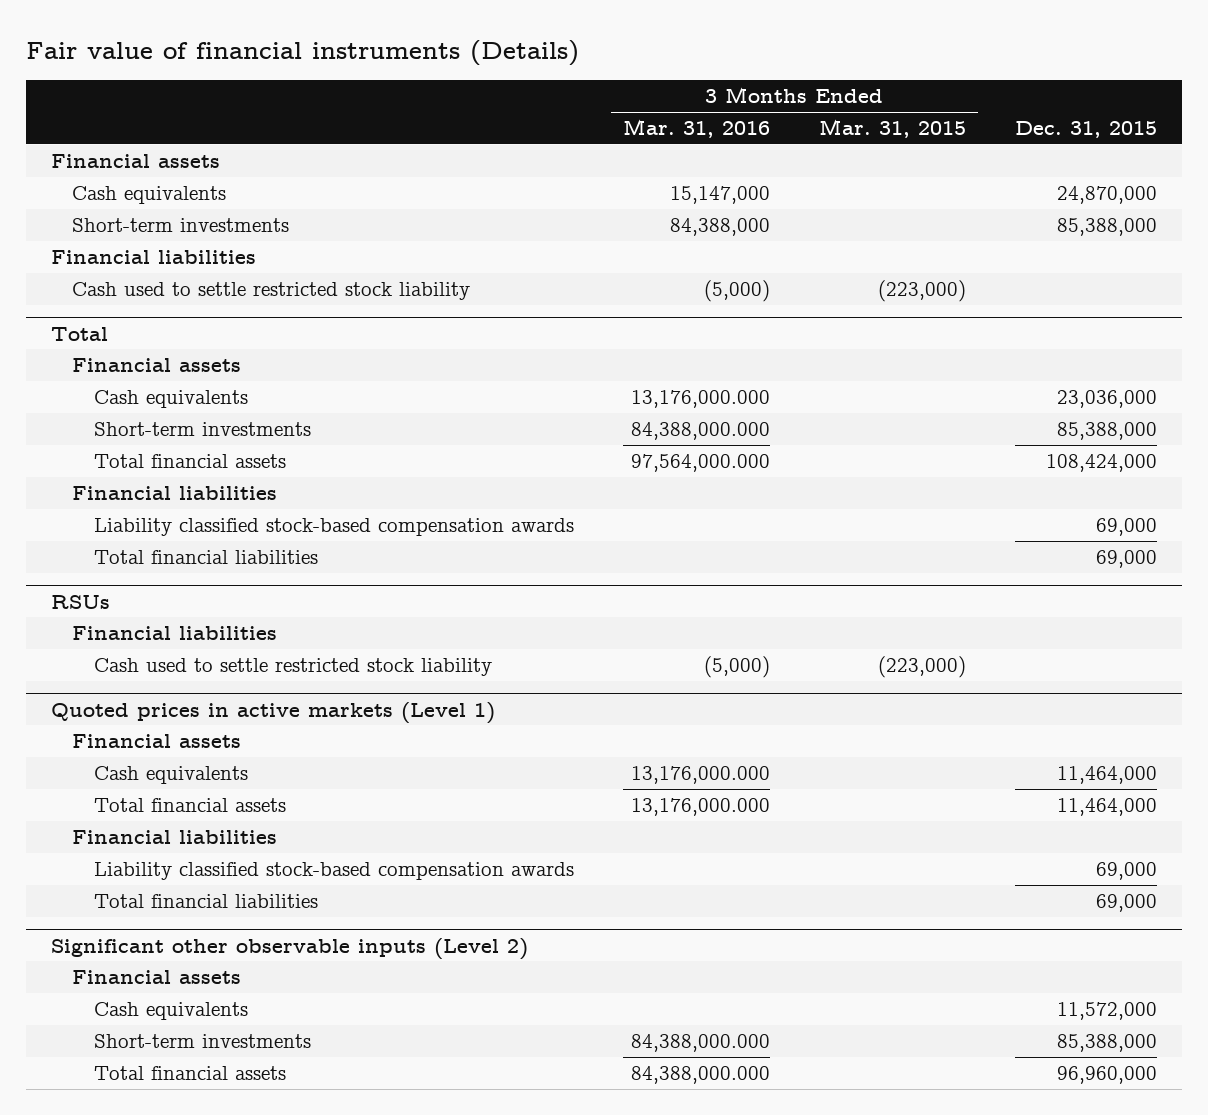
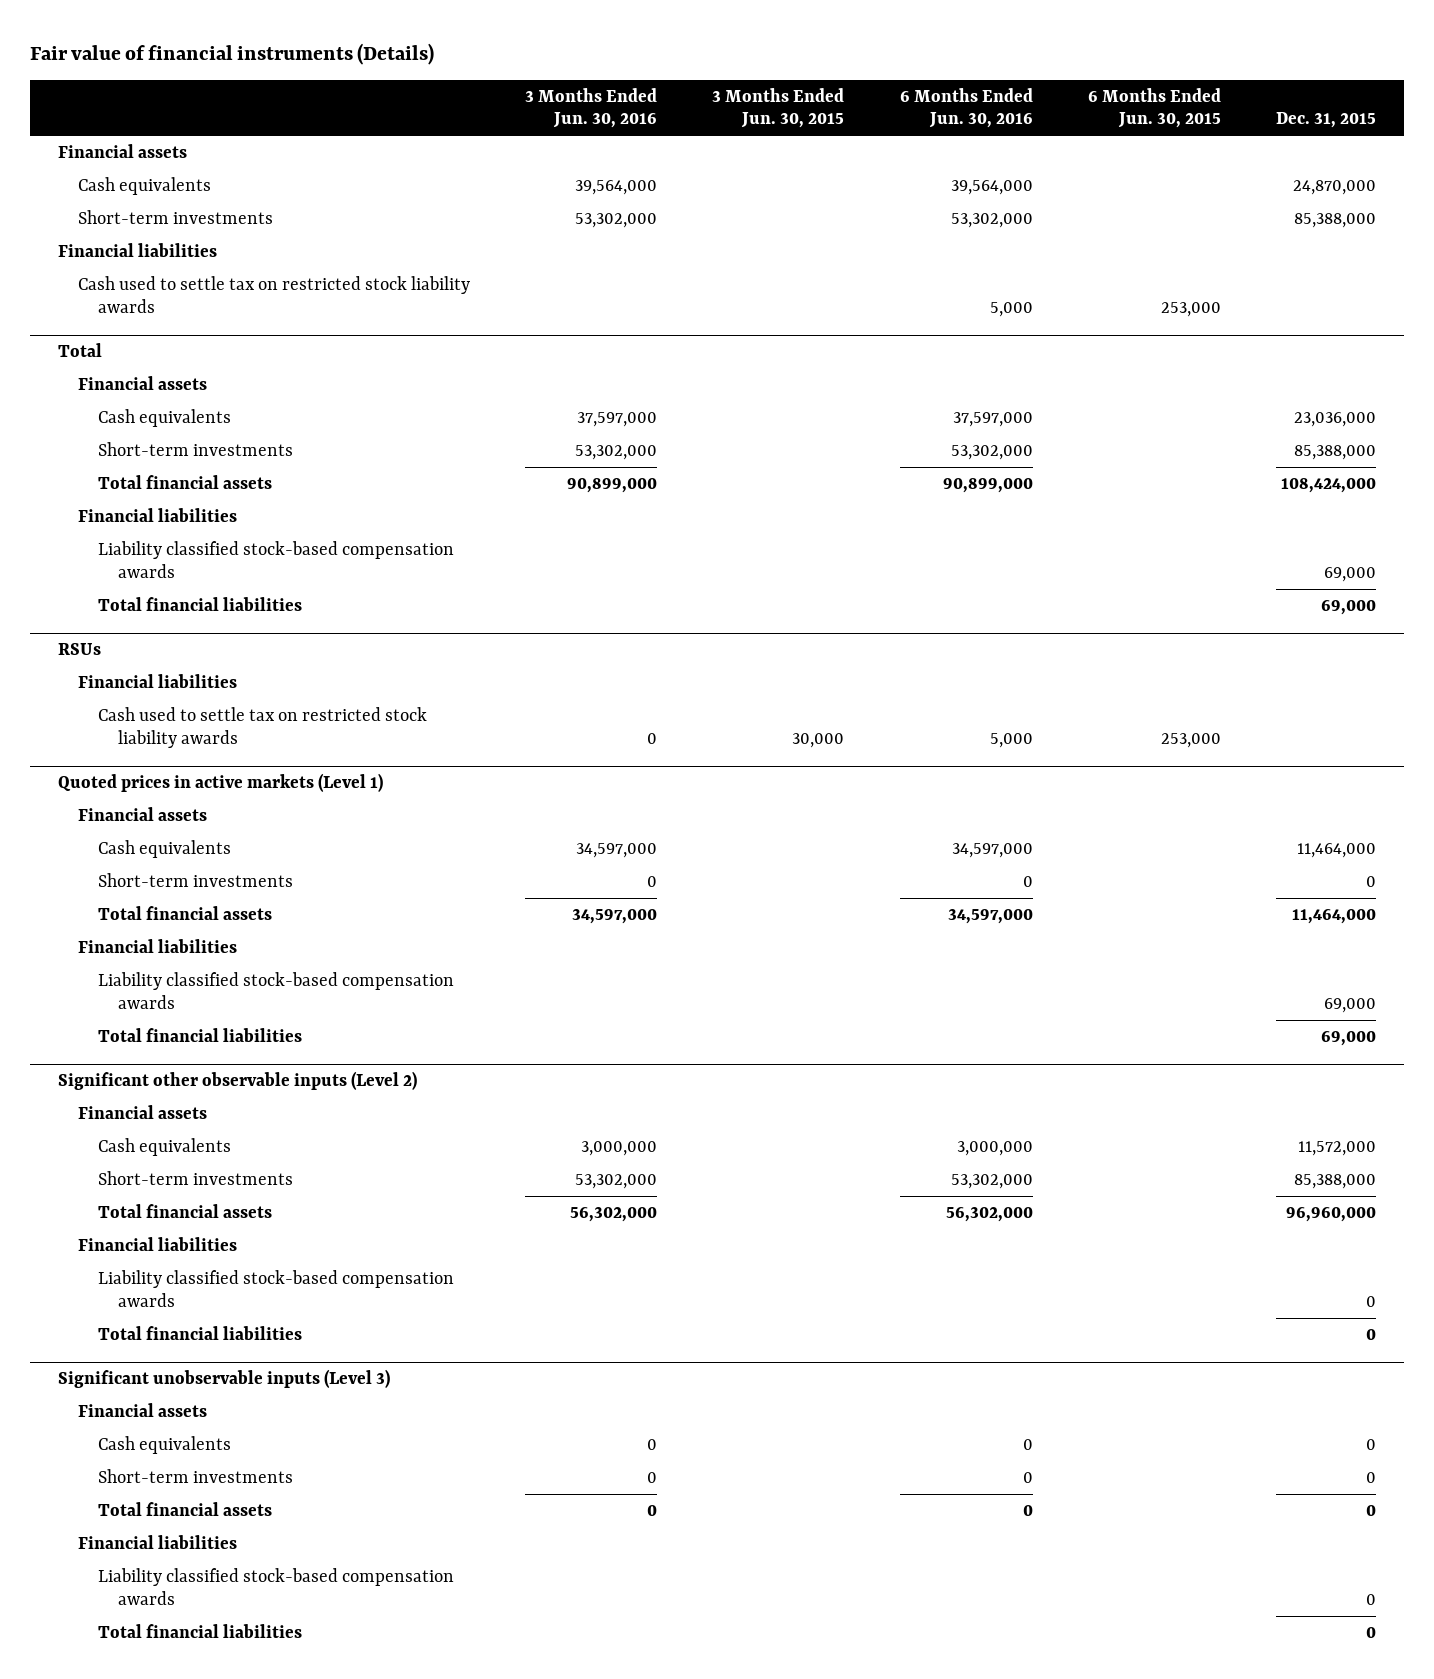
- | 3 Months Ended Mar. 31, 2016 | 3 Months Ended Mar. 31, 2015 | Dec. 31, 2015
+ | 3 Months Ended Jun. 30, 2016 | 3 Months Ended Jun. 30, 2015 | 6 Months Ended Jun. 30, 2016 | 6 Months Ended Jun. 30, 2015 | Dec. 31, 2015
- Cash used to settle restricted stock liability | (5,000) | (223,000) |
+ Cash used to settle tax on restricted stock liability awards | | | 5,000 | 253,000 |
@ RSUs
- Cash used to settle restricted stock liability | (5,000) | (223,000) |
+ Cash used to settle tax on restricted stock liability awards | 0 | 30,000 | 5,000 | 253,000 |
@ Quoted prices in active markets (Level 1)
+ Short-term investments | 0 | | 0 | | 0
@ Significant other observable inputs (Level 2)
+ Financial liabilities
+ Liability classified stock-based compensation awards | | | | | 0
+ Total financial liabilities | | | | | 0
+ Significant unobservable inputs (Level 3)
+ Financial assets
+ Cash equivalents | 0 | | 0 | | 0
+ Short-term investments | 0 | | 0 | | 0
+ Total financial assets | 0 | | 0 | | 0
+ Financial liabilities
+ Liability classified stock-based compensation awards | | | | | 0
+ Total financial liabilities | | | | | 0

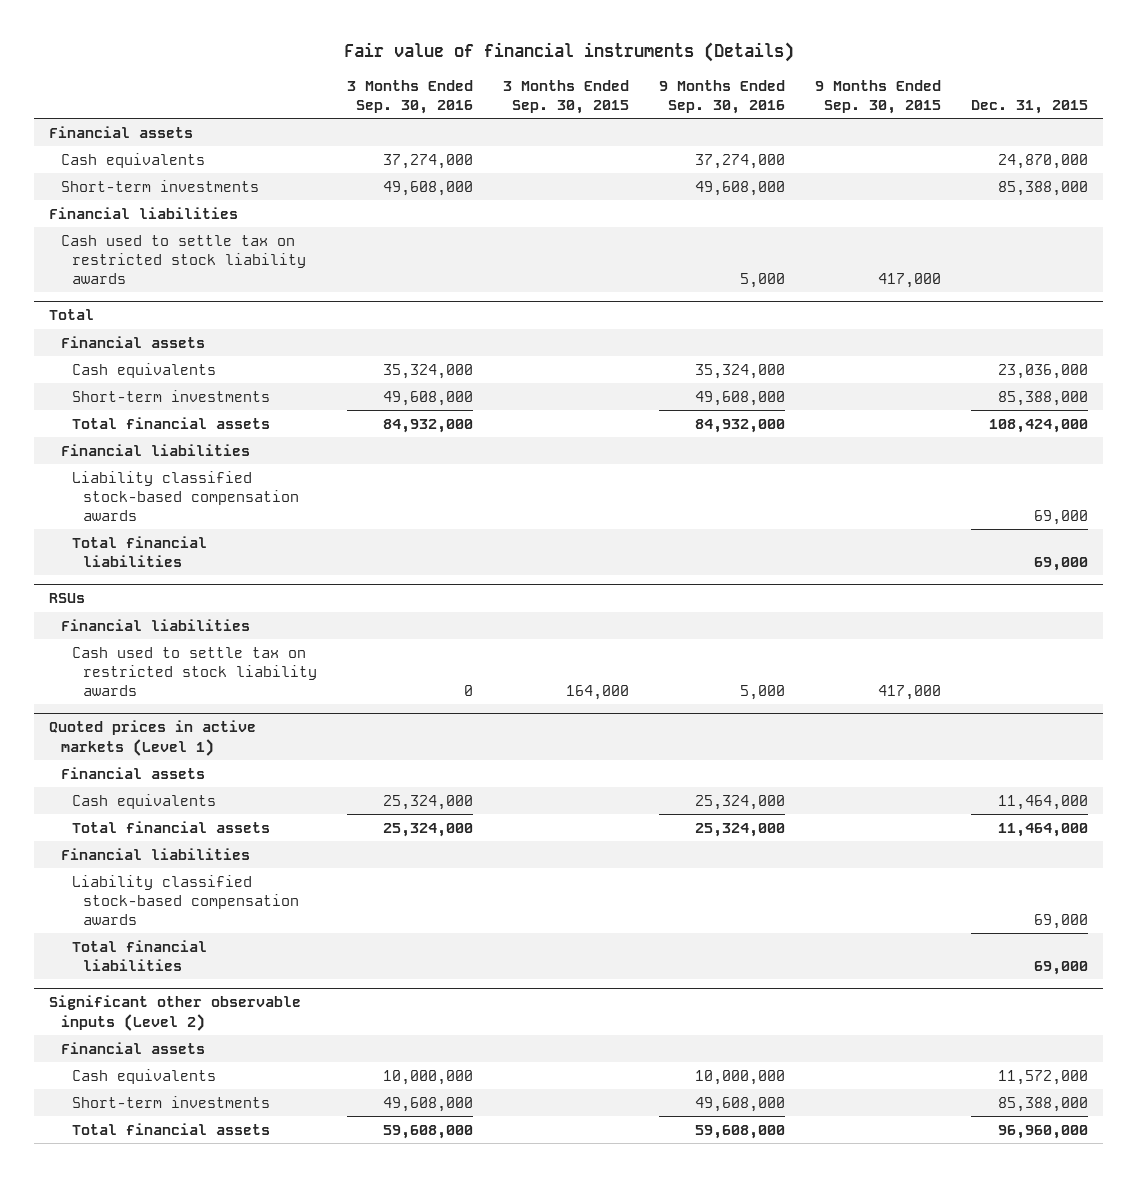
- | 3 Months Ended Jun. 30, 2016 | 3 Months Ended Jun. 30, 2015 | 6 Months Ended Jun. 30, 2016 | 6 Months Ended Jun. 30, 2015 | Dec. 31, 2015
+ | 3 Months Ended Sep. 30, 2016 | 3 Months Ended Sep. 30, 2015 | 9 Months Ended Sep. 30, 2016 | 9 Months Ended Sep. 30, 2015 | Dec. 31, 2015
@ Quoted prices in active markets (Level 1)
- Short-term investments | 0 | | 0 | | 0
@ Significant other observable inputs (Level 2)
- Financial liabilities
- Liability classified stock-based compensation awards | | | | | 0
- Total financial liabilities | | | | | 0
- Significant unobservable inputs (Level 3)
- Financial assets
- Cash equivalents | 0 | | 0 | | 0
- Short-term investments | 0 | | 0 | | 0
- Total financial assets | 0 | | 0 | | 0
- Financial liabilities
- Liability classified stock-based compensation awards | | | | | 0
- Total financial liabilities | | | | | 0

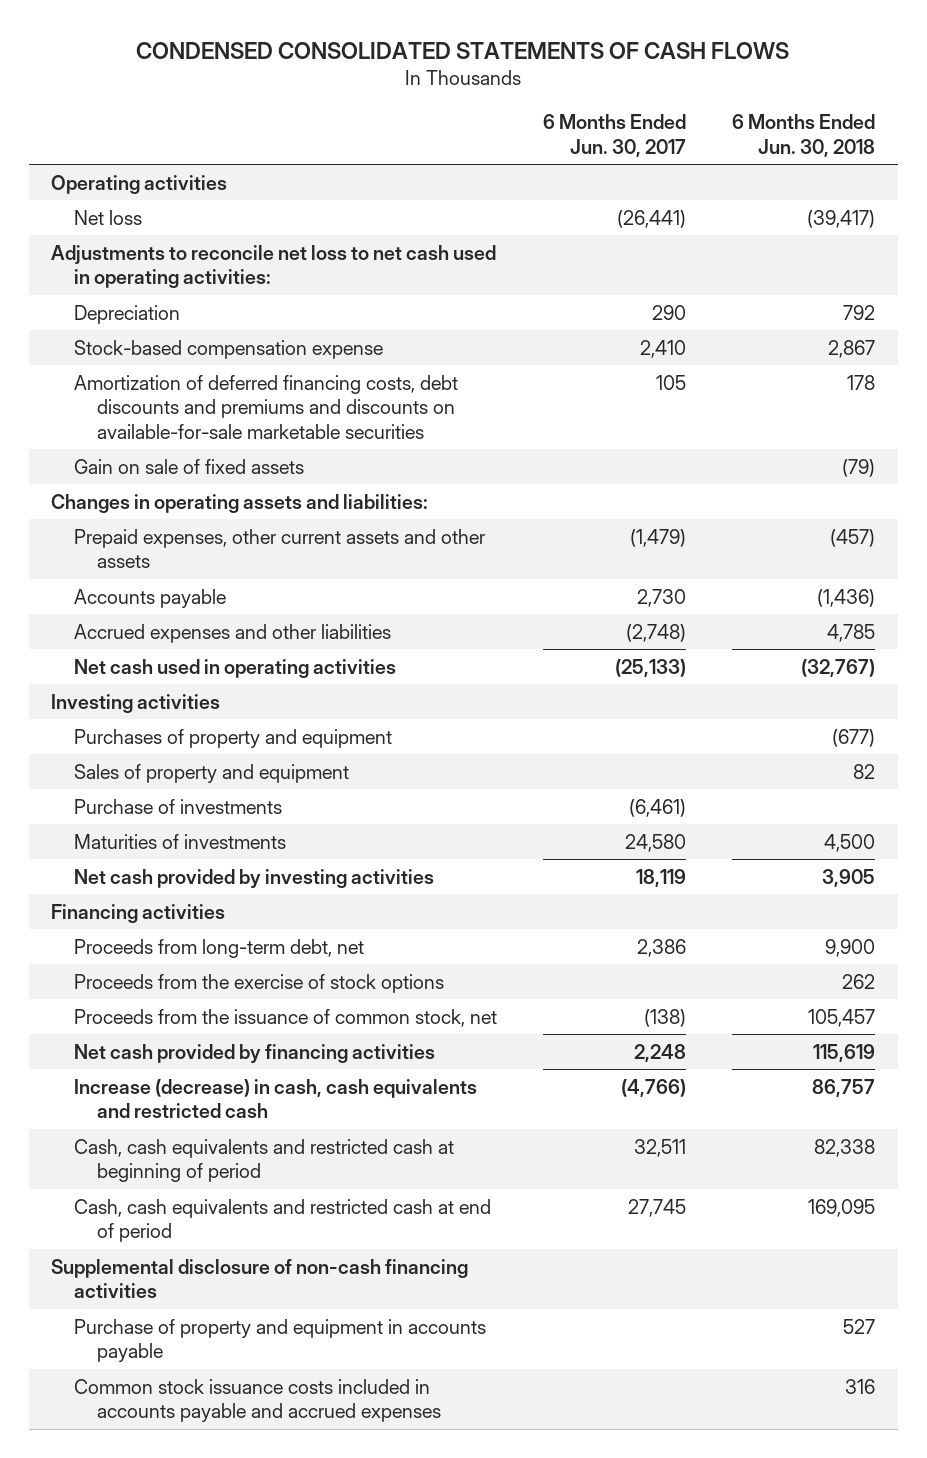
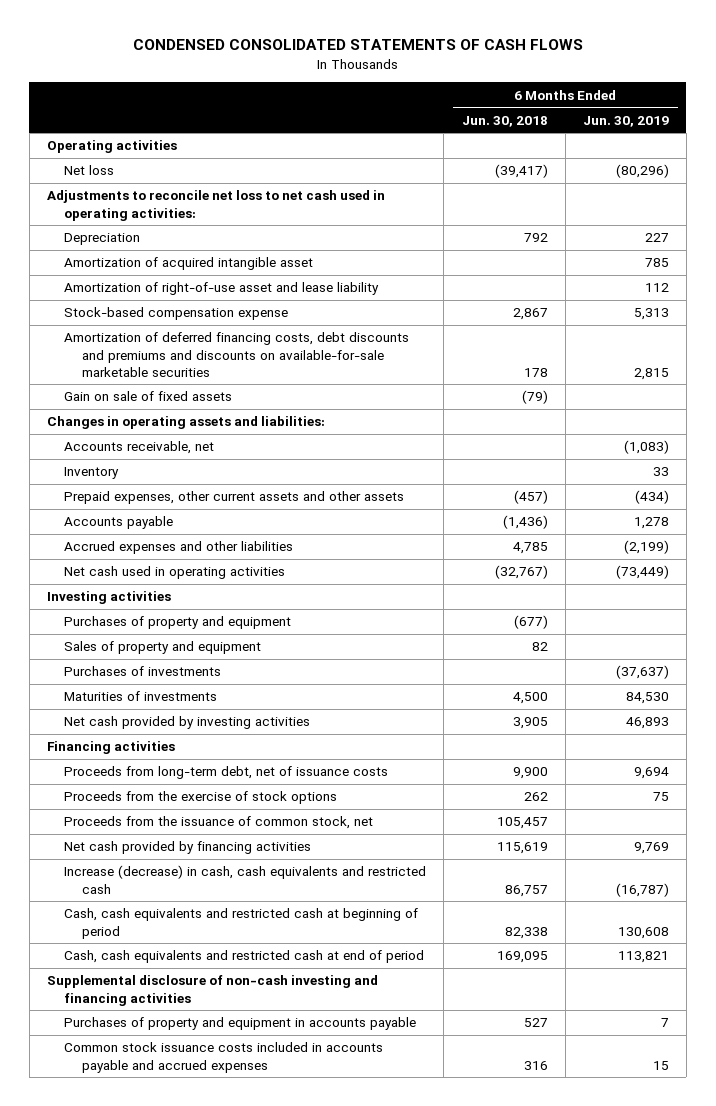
- | 6 Months Ended Jun. 30, 2017 | 6 Months Ended Jun. 30, 2018
+ | 6 Months Ended Jun. 30, 2018 | 6 Months Ended Jun. 30, 2019
+ Amortization of acquired intangible asset | | 785
+ Amortization of right-of-use asset and lease liability | | 112
+ Accounts receivable, net | | (1,083)
+ Inventory | | 33
- Purchase of investments | (6,461) |
+ Purchases of investments | | (37,637)
- Proceeds from long-term debt, net | 2,386 | 9,900
+ Proceeds from long-term debt, net of issuance costs | 9,900 | 9,694
- Supplemental disclosure of non-cash financing activities
- Purchase of property and equipment in accounts payable | | 527
+ Supplemental disclosure of non-cash investing and financing activities
+ Purchases of property and equipment in accounts payable | 527 | 7

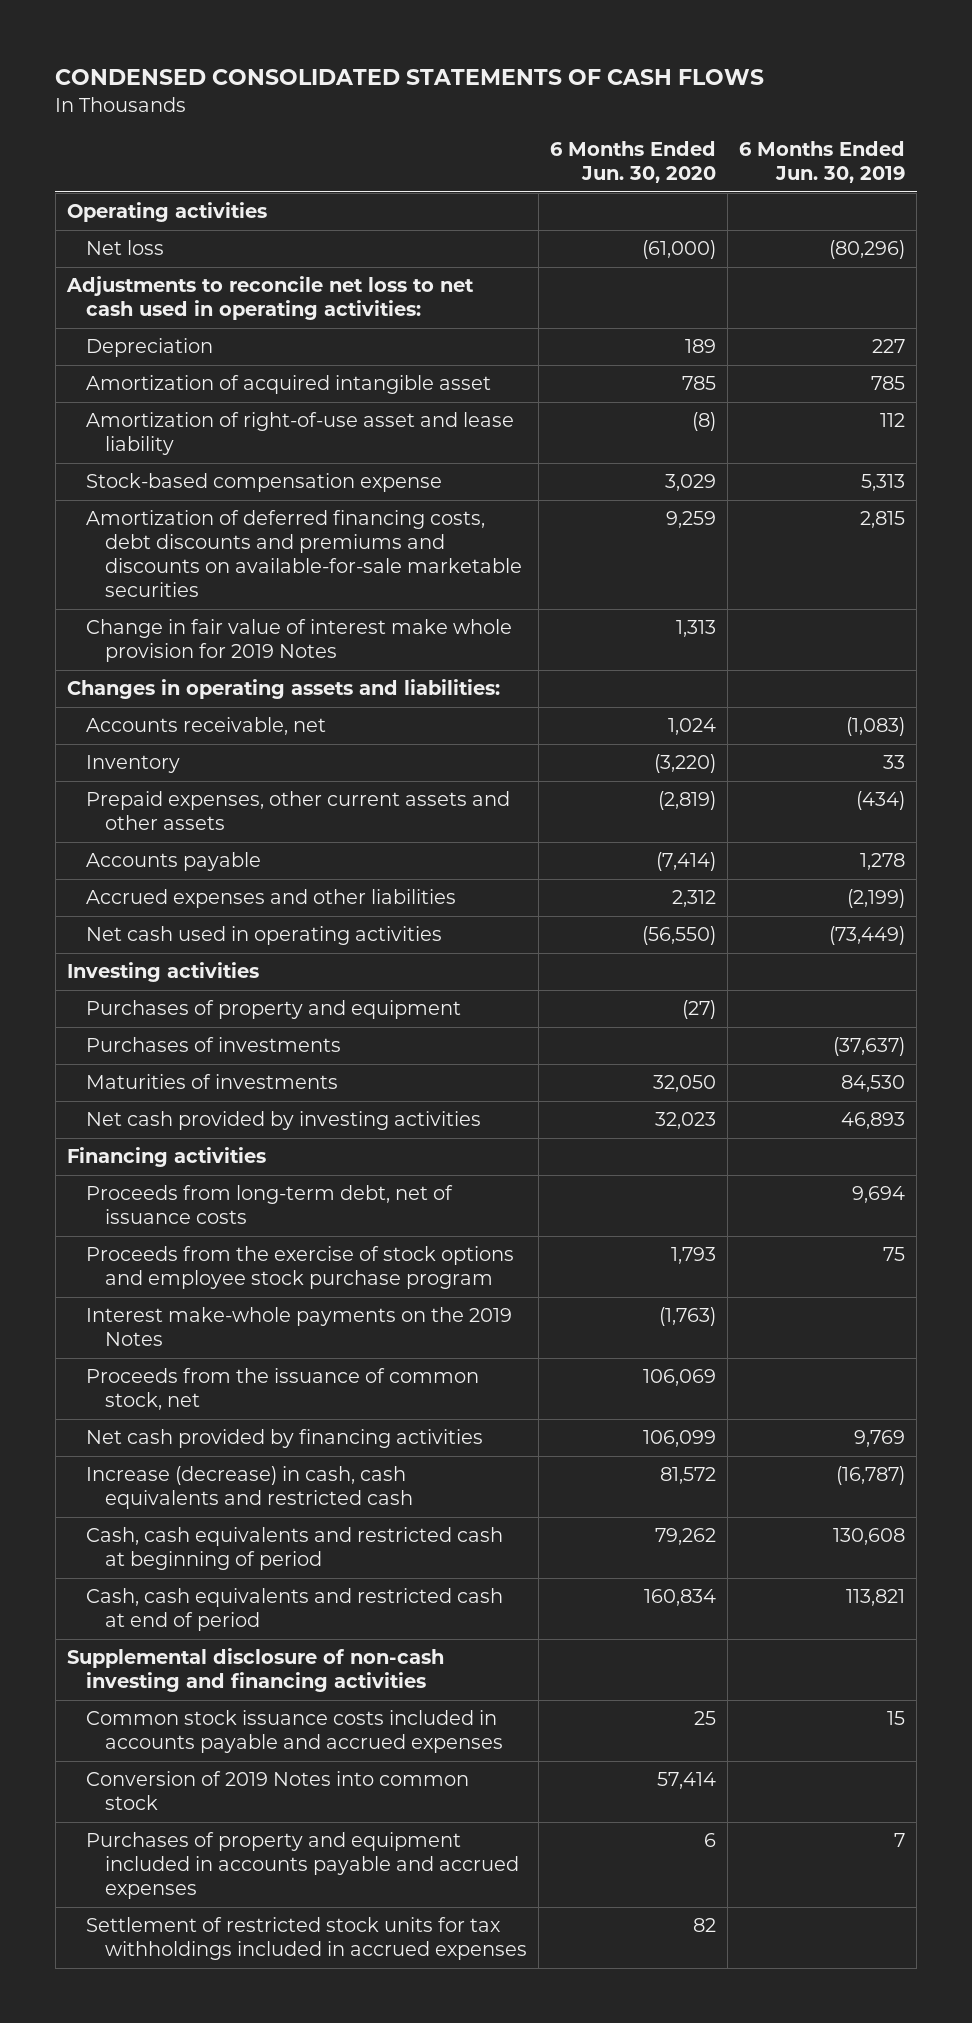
- | 6 Months Ended Jun. 30, 2018 | 6 Months Ended Jun. 30, 2019
+ | 6 Months Ended Jun. 30, 2020 | 6 Months Ended Jun. 30, 2019
- Gain on sale of fixed assets | (79) |
+ Change in fair value of interest make whole provision for 2019 Notes | 1,313 |
- Sales of property and equipment | 82 |
- Proceeds from the exercise of stock options | 262 | 75
+ Proceeds from the exercise of stock options and employee stock purchase program | 1,793 | 75
+ Interest make-whole payments on the 2019 Notes | (1,763) |
- Purchases of property and equipment in accounts payable | 527 | 7
+ Conversion of 2019 Notes into common stock | 57,414 |
+ Purchases of property and equipment included in accounts payable and accrued expenses | 6 | 7
+ Settlement of restricted stock units for tax withholdings included in accrued expenses | 82 |

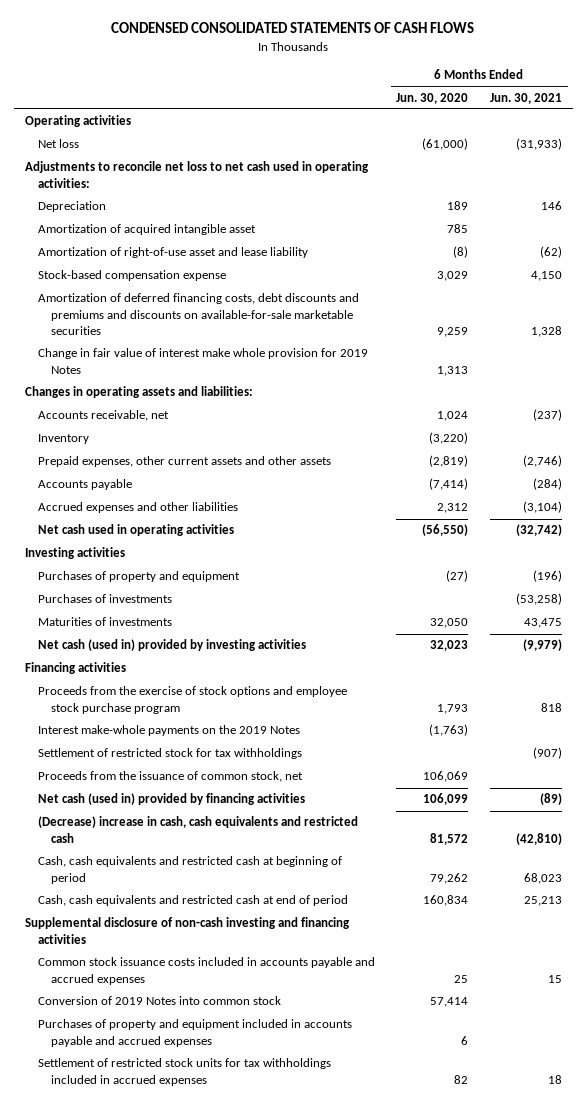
- | 6 Months Ended Jun. 30, 2020 | 6 Months Ended Jun. 30, 2019
+ | 6 Months Ended Jun. 30, 2020 | 6 Months Ended Jun. 30, 2021
- Net cash provided by investing activities | 32,023 | 46,893
+ Net cash (used in) provided by investing activities | 32,023 | (9,979)
- Proceeds from long-term debt, net of issuance costs | | 9,694
+ Settlement of restricted stock for tax withholdings | | (907)
- Net cash provided by financing activities | 106,099 | 9,769
- Increase (decrease) in cash, cash equivalents and restricted cash | 81,572 | (16,787)
+ Net cash (used in) provided by financing activities | 106,099 | (89)
+ (Decrease) increase in cash, cash equivalents and restricted cash | 81,572 | (42,810)

